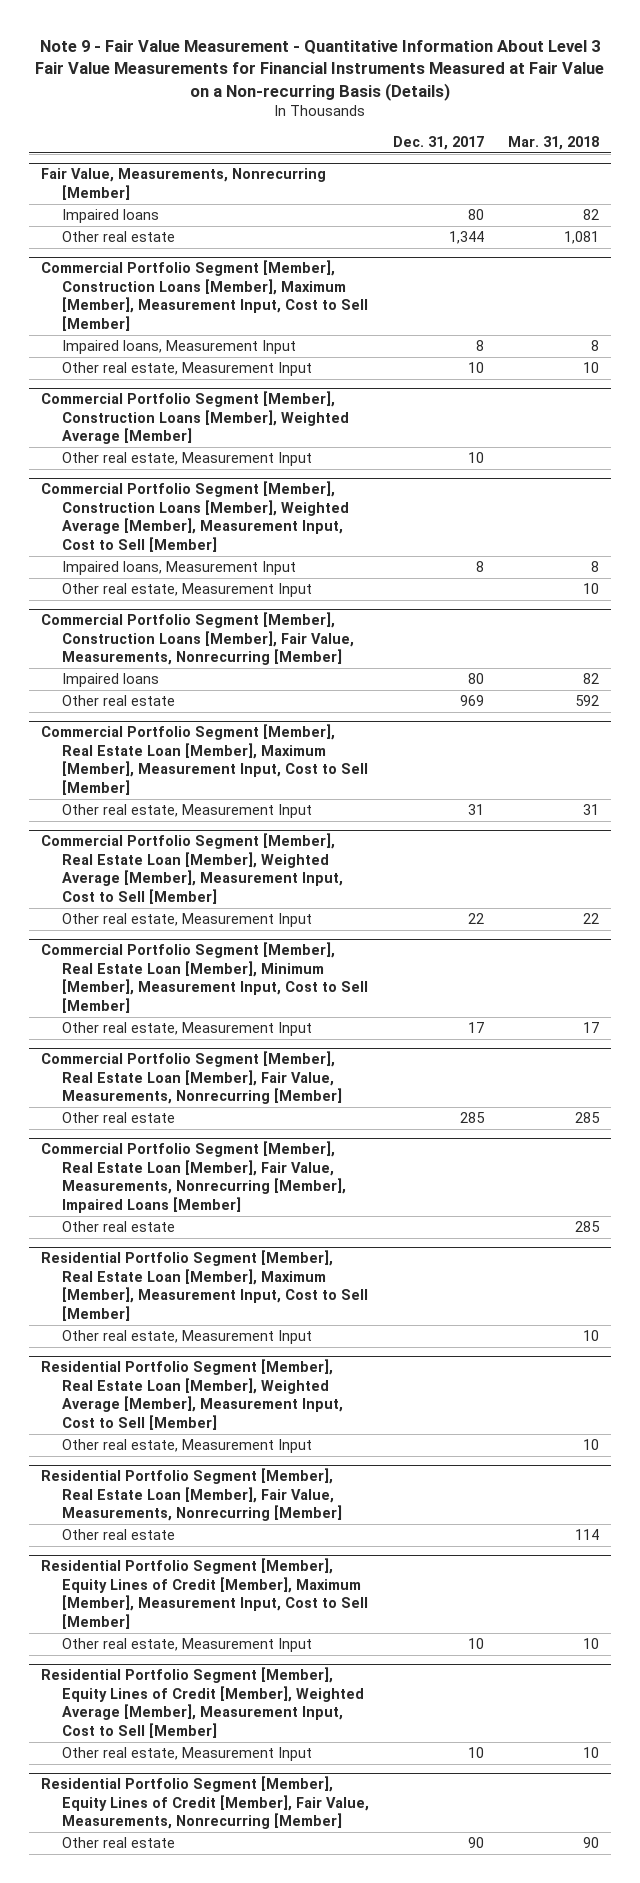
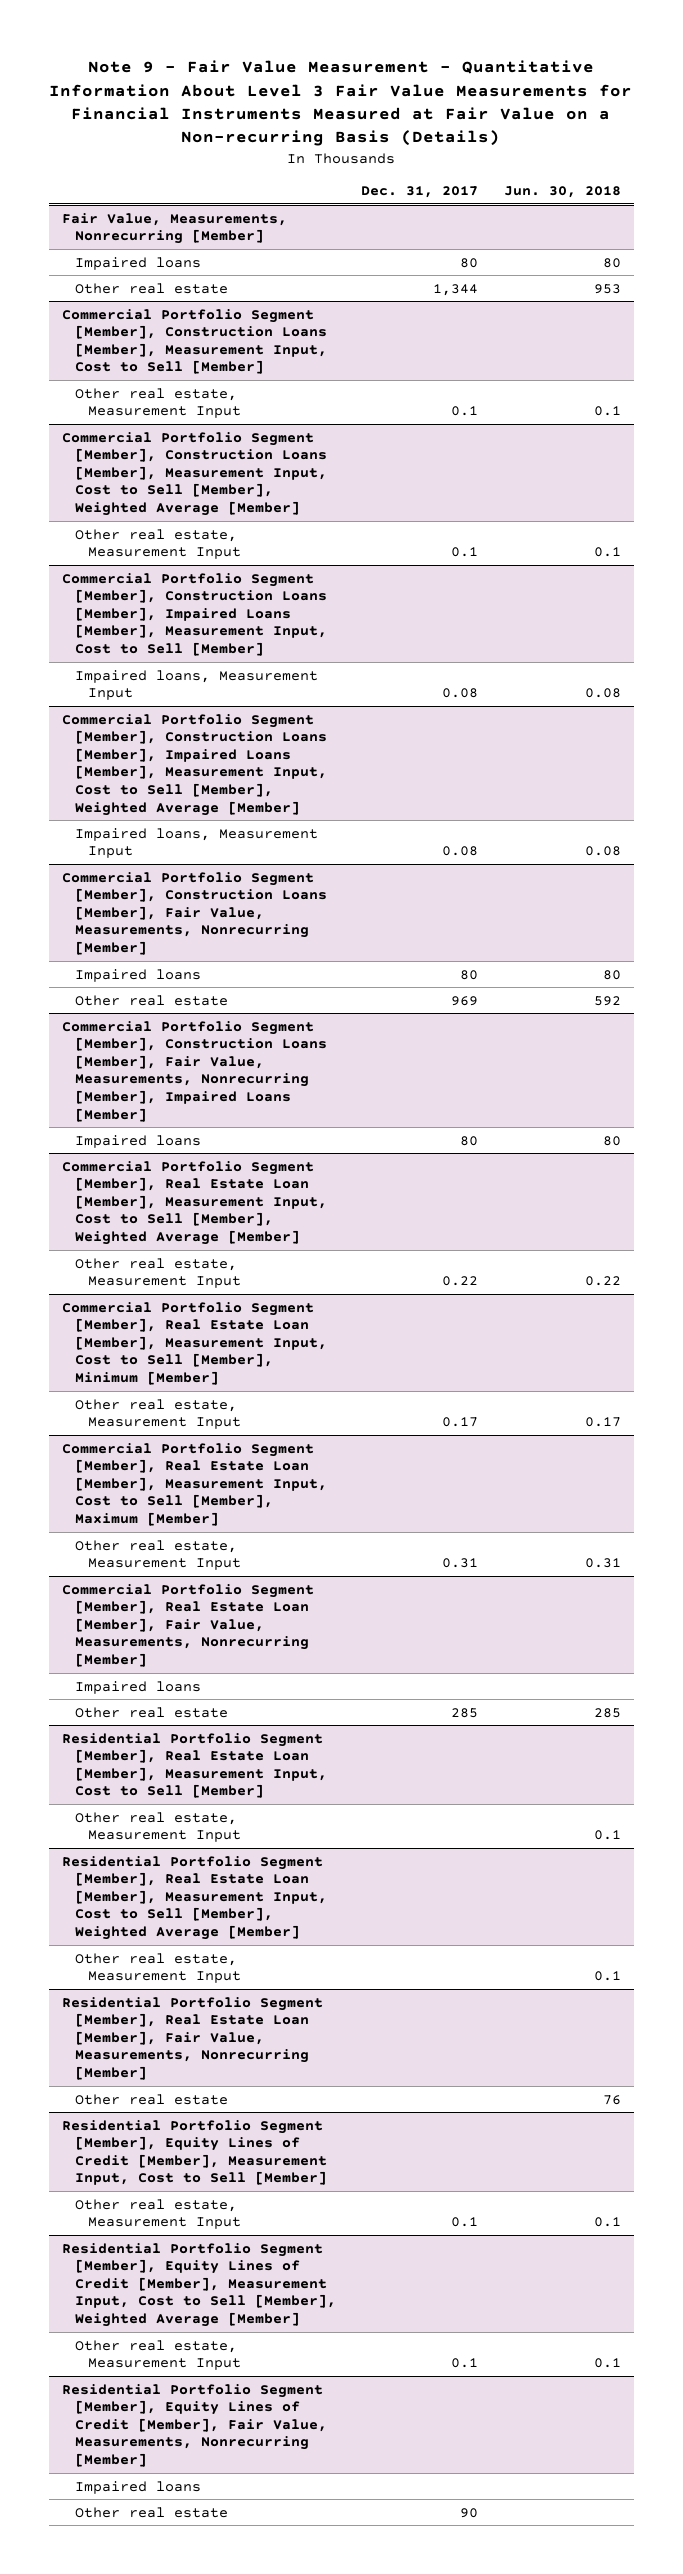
- | Dec. 31, 2017 | Mar. 31, 2018
+ | Dec. 31, 2017 | Jun. 30, 2018
- Commercial Portfolio Segment [Member], Construction Loans [Member], Maximum [Member], Measurement Input, Cost to Sell [Member]
- Impaired loans, Measurement Input | 8 | 8
- Other real estate, Measurement Input | 10 | 10
- Commercial Portfolio Segment [Member], Construction Loans [Member], Weighted Average [Member]
- Other real estate, Measurement Input | 10 |
- Commercial Portfolio Segment [Member], Construction Loans [Member], Weighted Average [Member], Measurement Input, Cost to Sell [Member]
- Impaired loans, Measurement Input | 8 | 8
- Other real estate, Measurement Input | | 10
+ Commercial Portfolio Segment [Member], Construction Loans [Member], Measurement Input, Cost to Sell [Member]
+ Other real estate, Measurement Input | 0.1 | 0.1
+ Commercial Portfolio Segment [Member], Construction Loans [Member], Measurement Input, Cost to Sell [Member], Weighted Average [Member]
+ Other real estate, Measurement Input | 0.1 | 0.1
+ Commercial Portfolio Segment [Member], Construction Loans [Member], Impaired Loans [Member], Measurement Input, Cost to Sell [Member]
+ Impaired loans, Measurement Input | 0.08 | 0.08
+ Commercial Portfolio Segment [Member], Construction Loans [Member], Impaired Loans [Member], Measurement Input, Cost to Sell [Member], Weighted Average [Member]
+ Impaired loans, Measurement Input | 0.08 | 0.08
- Commercial Portfolio Segment [Member], Real Estate Loan [Member], Maximum [Member], Measurement Input, Cost to Sell [Member]
- Other real estate, Measurement Input | 31 | 31
- Commercial Portfolio Segment [Member], Real Estate Loan [Member], Weighted Average [Member], Measurement Input, Cost to Sell [Member]
- Other real estate, Measurement Input | 22 | 22
- Commercial Portfolio Segment [Member], Real Estate Loan [Member], Minimum [Member], Measurement Input, Cost to Sell [Member]
- Other real estate, Measurement Input | 17 | 17
+ Commercial Portfolio Segment [Member], Construction Loans [Member], Fair Value, Measurements, Nonrecurring [Member], Impaired Loans [Member]
+ Impaired loans | 80 | 80
+ Commercial Portfolio Segment [Member], Real Estate Loan [Member], Measurement Input, Cost to Sell [Member], Weighted Average [Member]
+ Other real estate, Measurement Input | 0.22 | 0.22
+ Commercial Portfolio Segment [Member], Real Estate Loan [Member], Measurement Input, Cost to Sell [Member], Minimum [Member]
+ Other real estate, Measurement Input | 0.17 | 0.17
+ Commercial Portfolio Segment [Member], Real Estate Loan [Member], Measurement Input, Cost to Sell [Member], Maximum [Member]
+ Other real estate, Measurement Input | 0.31 | 0.31
@ Commercial Portfolio Segment [Member], Real Estate Loan [Member], Fair Value, Measurements, Nonrecurring [Member]
+ Impaired loans
- Commercial Portfolio Segment [Member], Real Estate Loan [Member], Fair Value, Measurements, Nonrecurring [Member], Impaired Loans [Member]
- Other real estate | | 285
- Residential Portfolio Segment [Member], Real Estate Loan [Member], Maximum [Member], Measurement Input, Cost to Sell [Member]
+ Residential Portfolio Segment [Member], Real Estate Loan [Member], Measurement Input, Cost to Sell [Member]
- Residential Portfolio Segment [Member], Real Estate Loan [Member], Weighted Average [Member], Measurement Input, Cost to Sell [Member]
+ Residential Portfolio Segment [Member], Real Estate Loan [Member], Measurement Input, Cost to Sell [Member], Weighted Average [Member]
- Residential Portfolio Segment [Member], Equity Lines of Credit [Member], Maximum [Member], Measurement Input, Cost to Sell [Member]
- Other real estate, Measurement Input | 10 | 10
- Residential Portfolio Segment [Member], Equity Lines of Credit [Member], Weighted Average [Member], Measurement Input, Cost to Sell [Member]
- Other real estate, Measurement Input | 10 | 10
+ Residential Portfolio Segment [Member], Equity Lines of Credit [Member], Measurement Input, Cost to Sell [Member]
+ Other real estate, Measurement Input | 0.1 | 0.1
+ Residential Portfolio Segment [Member], Equity Lines of Credit [Member], Measurement Input, Cost to Sell [Member], Weighted Average [Member]
+ Other real estate, Measurement Input | 0.1 | 0.1
@ Residential Portfolio Segment [Member], Equity Lines of Credit [Member], Fair Value, Measurements, Nonrecurring [Member]
+ Impaired loans

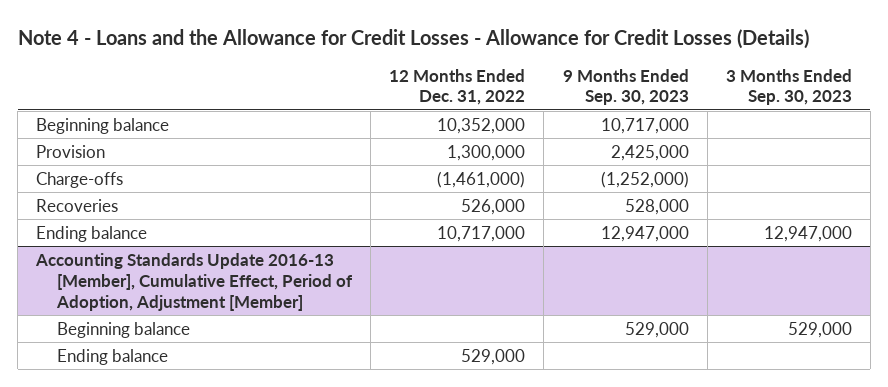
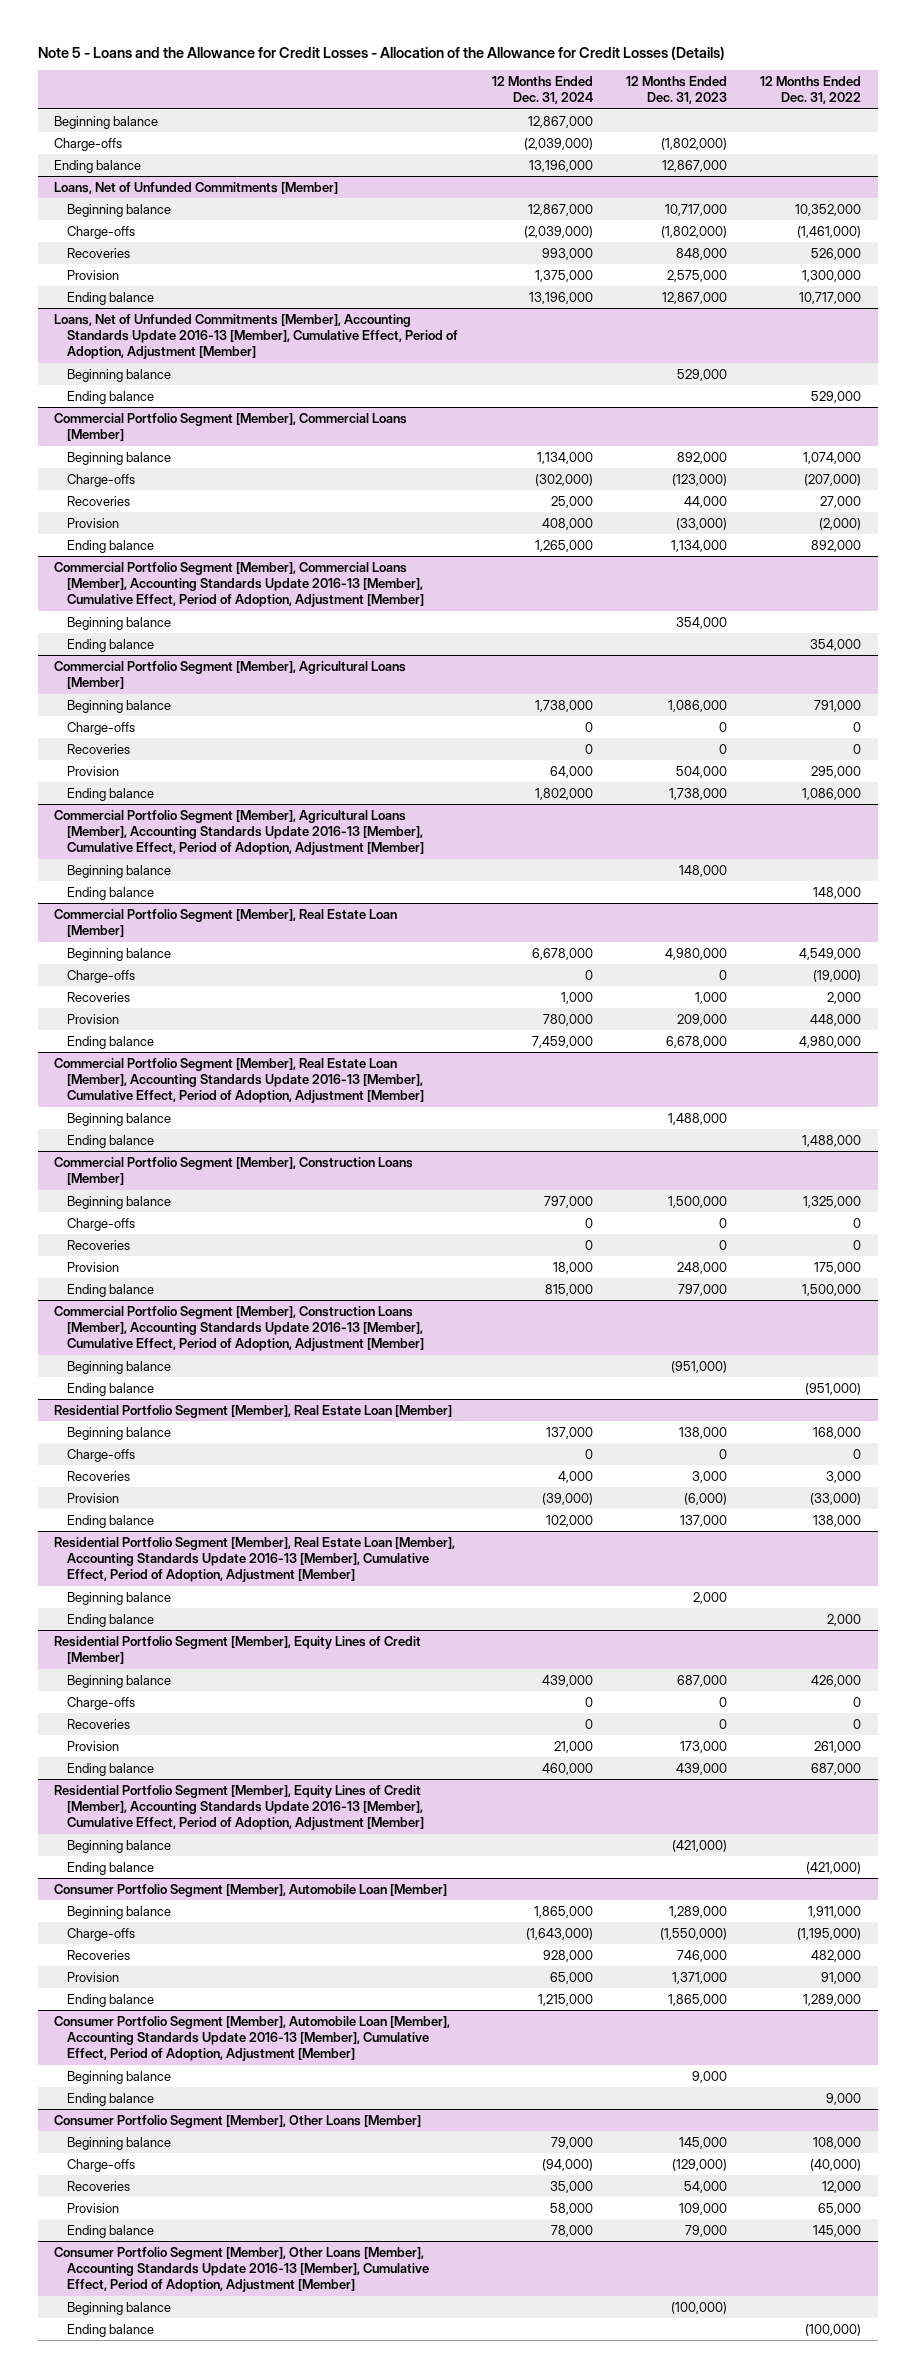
- Note 4 - Loans and the Allowance for Credit Losses - Allowance for Credit Losses (Details)
+ Note 5 - Loans and the Allowance for Credit Losses - Allocation of the Allowance for Credit Losses (Details)
- | 12 Months Ended Dec. 31, 2022 | 9 Months Ended Sep. 30, 2023 | 3 Months Ended Sep. 30, 2023
+ | 12 Months Ended Dec. 31, 2024 | 12 Months Ended Dec. 31, 2023 | 12 Months Ended Dec. 31, 2022
+ Beginning balance | 12,867,000 | |
+ Charge-offs | (2,039,000) | (1,802,000) |
+ Ending balance | 13,196,000 | 12,867,000 |
+ Loans, Net of Unfunded Commitments [Member]
- Provision | 1,300,000 | 2,425,000 |
+ Provision | 1,375,000 | 2,575,000 | 1,300,000
- Accounting Standards Update 2016-13 [Member], Cumulative Effect, Period of Adoption, Adjustment [Member]
+ Loans, Net of Unfunded Commitments [Member], Accounting Standards Update 2016-13 [Member], Cumulative Effect, Period of Adoption, Adjustment [Member]
+ Commercial Portfolio Segment [Member], Commercial Loans [Member]
+ Beginning balance | 1,134,000 | 892,000 | 1,074,000
+ Charge-offs | (302,000) | (123,000) | (207,000)
+ Recoveries | 25,000 | 44,000 | 27,000
+ Provision | 408,000 | (33,000) | (2,000)
+ Ending balance | 1,265,000 | 1,134,000 | 892,000
+ Commercial Portfolio Segment [Member], Commercial Loans [Member], Accounting Standards Update 2016-13 [Member], Cumulative Effect, Period of Adoption, Adjustment [Member]
+ Beginning balance | | 354,000 |
+ Ending balance | | | 354,000
+ Commercial Portfolio Segment [Member], Agricultural Loans [Member]
+ Beginning balance | 1,738,000 | 1,086,000 | 791,000
+ Charge-offs | 0 | 0 | 0
+ Recoveries | 0 | 0 | 0
+ Provision | 64,000 | 504,000 | 295,000
+ Ending balance | 1,802,000 | 1,738,000 | 1,086,000
+ Commercial Portfolio Segment [Member], Agricultural Loans [Member], Accounting Standards Update 2016-13 [Member], Cumulative Effect, Period of Adoption, Adjustment [Member]
+ Beginning balance | | 148,000 |
+ Ending balance | | | 148,000
+ Commercial Portfolio Segment [Member], Real Estate Loan [Member]
+ Beginning balance | 6,678,000 | 4,980,000 | 4,549,000
+ Charge-offs | 0 | 0 | (19,000)
+ Recoveries | 1,000 | 1,000 | 2,000
+ Provision | 780,000 | 209,000 | 448,000
+ Ending balance | 7,459,000 | 6,678,000 | 4,980,000
+ Commercial Portfolio Segment [Member], Real Estate Loan [Member], Accounting Standards Update 2016-13 [Member], Cumulative Effect, Period of Adoption, Adjustment [Member]
+ Beginning balance | | 1,488,000 |
+ Ending balance | | | 1,488,000
+ Commercial Portfolio Segment [Member], Construction Loans [Member]
+ Beginning balance | 797,000 | 1,500,000 | 1,325,000
+ Charge-offs | 0 | 0 | 0
+ Recoveries | 0 | 0 | 0
+ Provision | 18,000 | 248,000 | 175,000
+ Ending balance | 815,000 | 797,000 | 1,500,000
+ Commercial Portfolio Segment [Member], Construction Loans [Member], Accounting Standards Update 2016-13 [Member], Cumulative Effect, Period of Adoption, Adjustment [Member]
+ Beginning balance | | (951,000) |
+ Ending balance | | | (951,000)
+ Residential Portfolio Segment [Member], Real Estate Loan [Member]
+ Beginning balance | 137,000 | 138,000 | 168,000
+ Charge-offs | 0 | 0 | 0
+ Recoveries | 4,000 | 3,000 | 3,000
+ Provision | (39,000) | (6,000) | (33,000)
+ Ending balance | 102,000 | 137,000 | 138,000
+ Residential Portfolio Segment [Member], Real Estate Loan [Member], Accounting Standards Update 2016-13 [Member], Cumulative Effect, Period of Adoption, Adjustment [Member]
+ Beginning balance | | 2,000 |
+ Ending balance | | | 2,000
+ Residential Portfolio Segment [Member], Equity Lines of Credit [Member]
+ Beginning balance | 439,000 | 687,000 | 426,000
+ Charge-offs | 0 | 0 | 0
+ Recoveries | 0 | 0 | 0
+ Provision | 21,000 | 173,000 | 261,000
+ Ending balance | 460,000 | 439,000 | 687,000
+ Residential Portfolio Segment [Member], Equity Lines of Credit [Member], Accounting Standards Update 2016-13 [Member], Cumulative Effect, Period of Adoption, Adjustment [Member]
+ Beginning balance | | (421,000) |
+ Ending balance | | | (421,000)
+ Consumer Portfolio Segment [Member], Automobile Loan [Member]
+ Beginning balance | 1,865,000 | 1,289,000 | 1,911,000
+ Charge-offs | (1,643,000) | (1,550,000) | (1,195,000)
+ Recoveries | 928,000 | 746,000 | 482,000
+ Provision | 65,000 | 1,371,000 | 91,000
+ Ending balance | 1,215,000 | 1,865,000 | 1,289,000
+ Consumer Portfolio Segment [Member], Automobile Loan [Member], Accounting Standards Update 2016-13 [Member], Cumulative Effect, Period of Adoption, Adjustment [Member]
+ Beginning balance | | 9,000 |
+ Ending balance | | | 9,000
+ Consumer Portfolio Segment [Member], Other Loans [Member]
+ Beginning balance | 79,000 | 145,000 | 108,000
+ Charge-offs | (94,000) | (129,000) | (40,000)
+ Recoveries | 35,000 | 54,000 | 12,000
+ Provision | 58,000 | 109,000 | 65,000
+ Ending balance | 78,000 | 79,000 | 145,000
+ Consumer Portfolio Segment [Member], Other Loans [Member], Accounting Standards Update 2016-13 [Member], Cumulative Effect, Period of Adoption, Adjustment [Member]
+ Beginning balance | | (100,000) |
+ Ending balance | | | (100,000)

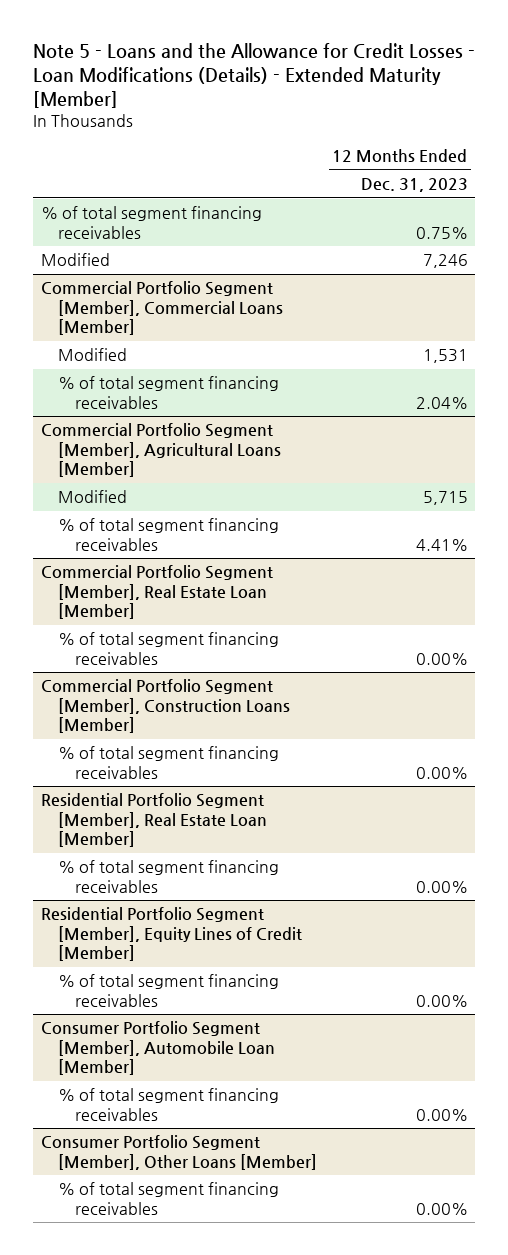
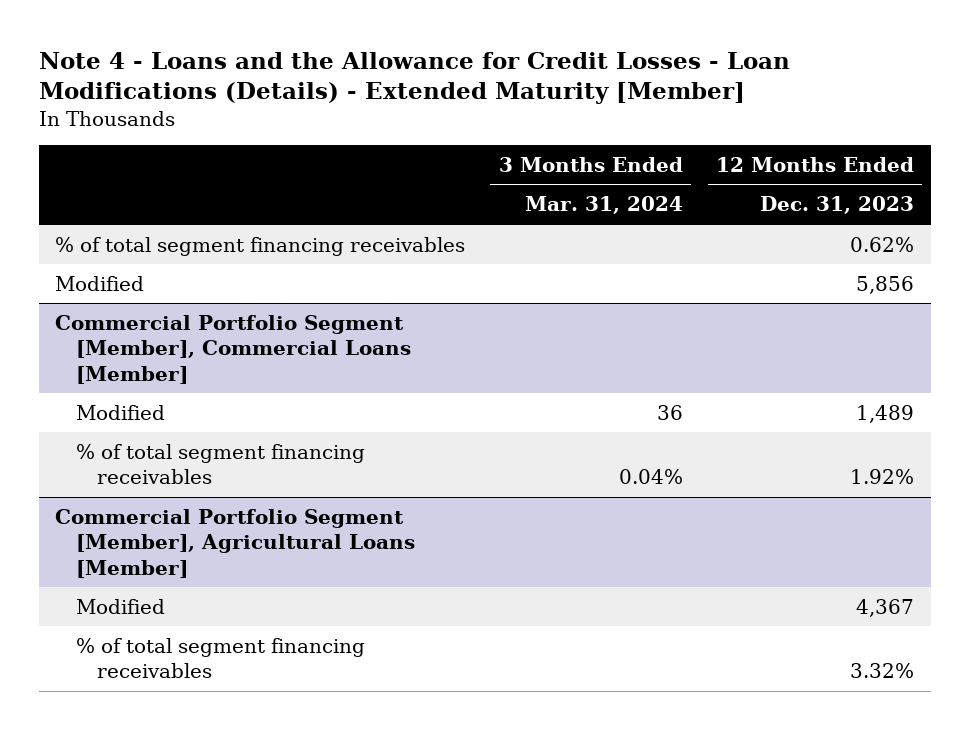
- Note 5 - Loans and the Allowance for Credit Losses - Loan Modifications (Details) - Extended Maturity [Member]
+ Note 4 - Loans and the Allowance for Credit Losses - Loan Modifications (Details) - Extended Maturity [Member]
- | 12 Months Ended Dec. 31, 2023
+ | 3 Months Ended Mar. 31, 2024 | 12 Months Ended Dec. 31, 2023
- % of total segment financing receivables | 0.75%
- Modified | 7,246
+ % of total segment financing receivables | | 0.62%
+ Modified | | 5,856
@ Commercial Portfolio Segment [Member], Commercial Loans [Member]
- Modified | 1,531
- % of total segment financing receivables | 2.04%
+ Modified | 36 | 1,489
+ % of total segment financing receivables | 0.04% | 1.92%
@ Commercial Portfolio Segment [Member], Agricultural Loans [Member]
- Modified | 5,715
- % of total segment financing receivables | 4.41%
- Commercial Portfolio Segment [Member], Real Estate Loan [Member]
- % of total segment financing receivables | 0.00%
- Commercial Portfolio Segment [Member], Construction Loans [Member]
- % of total segment financing receivables | 0.00%
- Residential Portfolio Segment [Member], Real Estate Loan [Member]
- % of total segment financing receivables | 0.00%
- Residential Portfolio Segment [Member], Equity Lines of Credit [Member]
- % of total segment financing receivables | 0.00%
- Consumer Portfolio Segment [Member], Automobile Loan [Member]
- % of total segment financing receivables | 0.00%
- Consumer Portfolio Segment [Member], Other Loans [Member]
- % of total segment financing receivables | 0.00%
@ Commercial Portfolio Segment [Member], Agricultural Loans [Member]
+ Modified | | 4,367
+ % of total segment financing receivables | | 3.32%

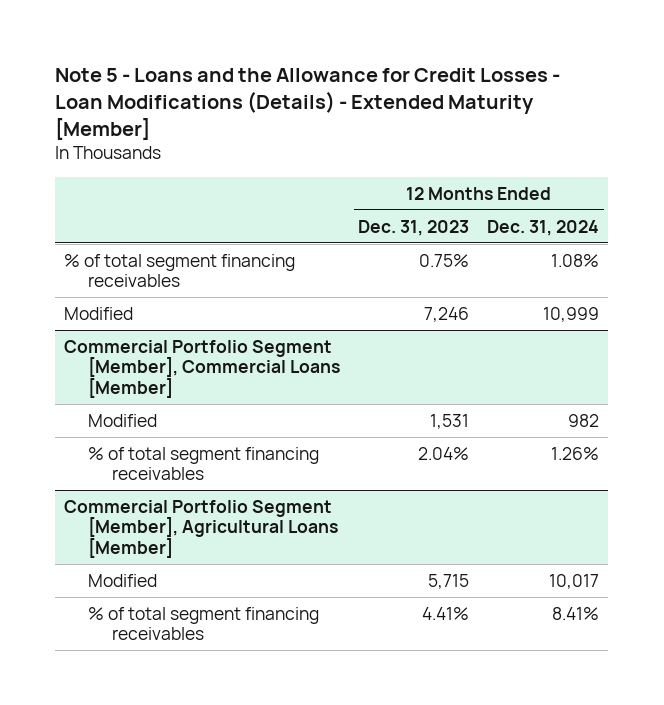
- Note 4 - Loans and the Allowance for Credit Losses - Loan Modifications (Details) - Extended Maturity [Member]
+ Note 5 - Loans and the Allowance for Credit Losses - Loan Modifications (Details) - Extended Maturity [Member]
- | 3 Months Ended Mar. 31, 2024 | 12 Months Ended Dec. 31, 2023
+ | 12 Months Ended Dec. 31, 2023 | 12 Months Ended Dec. 31, 2024
- % of total segment financing receivables | | 0.62%
- Modified | | 5,856
+ % of total segment financing receivables | 0.75% | 1.08%
+ Modified | 7,246 | 10,999
@ Commercial Portfolio Segment [Member], Commercial Loans [Member]
- Modified | 36 | 1,489
- % of total segment financing receivables | 0.04% | 1.92%
+ Modified | 1,531 | 982
+ % of total segment financing receivables | 2.04% | 1.26%
@ Commercial Portfolio Segment [Member], Agricultural Loans [Member]
- Modified | | 4,367
- % of total segment financing receivables | | 3.32%
+ Modified | 5,715 | 10,017
+ % of total segment financing receivables | 4.41% | 8.41%

